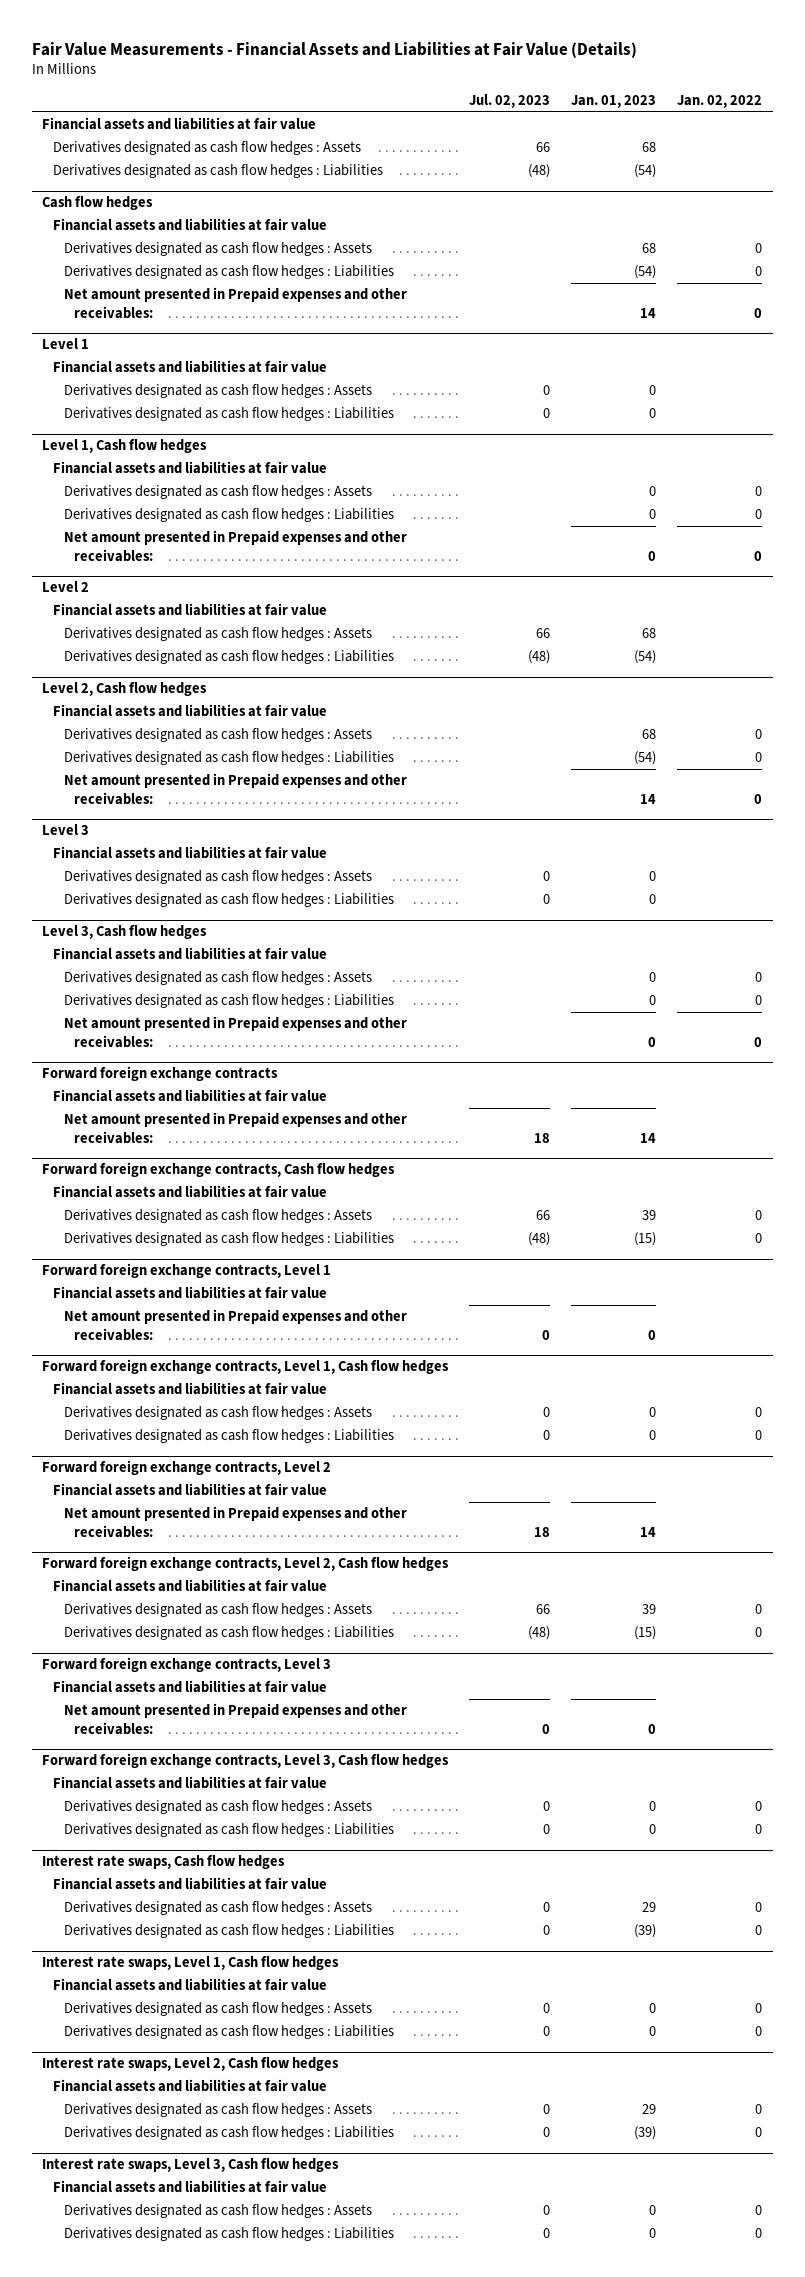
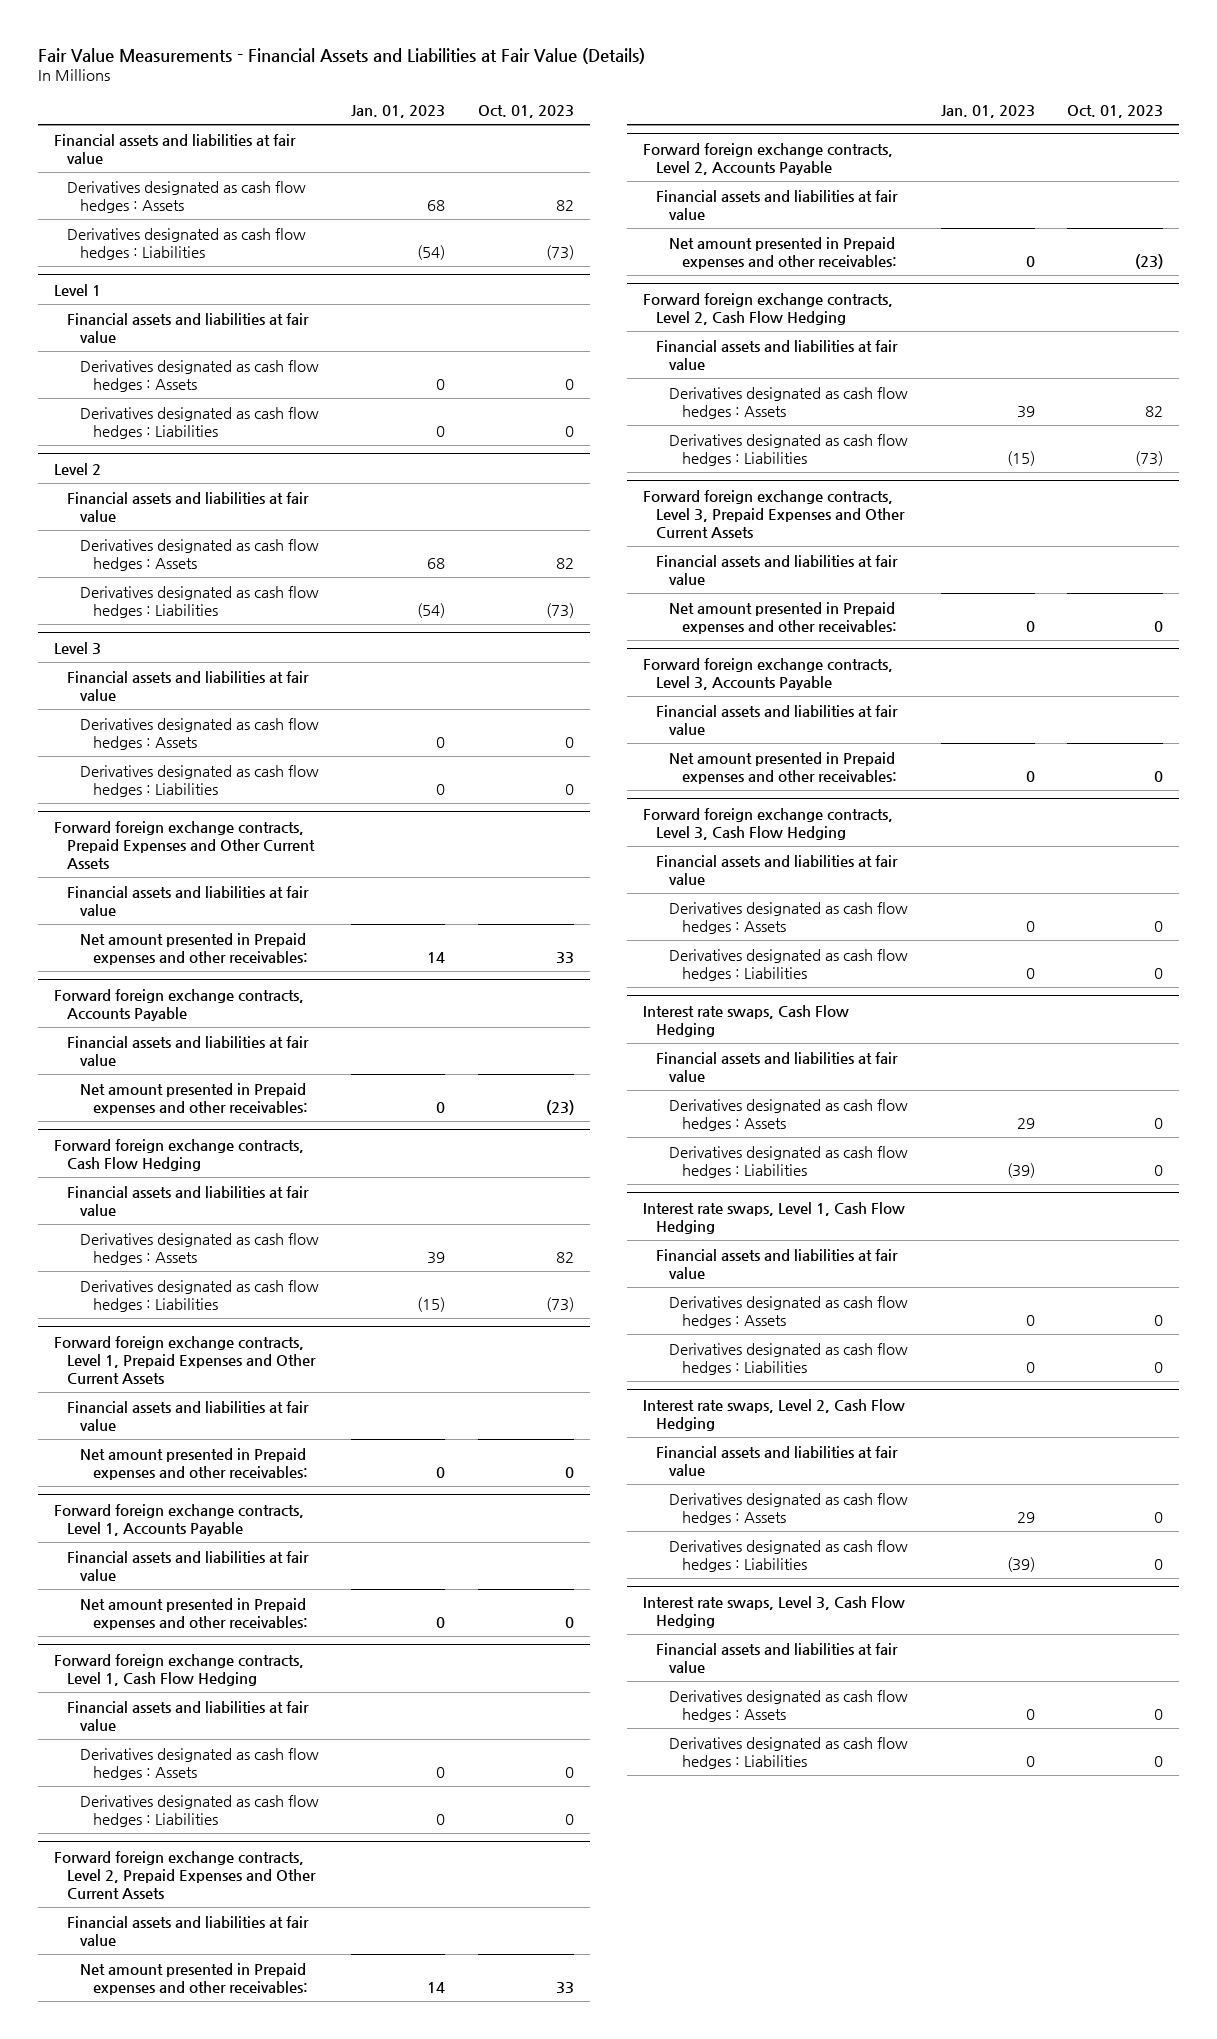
- | Jul. 02, 2023 | Jan. 01, 2023 | Jan. 02, 2022
+ | Jan. 01, 2023 | Oct. 01, 2023
- Cash flow hedges
- Financial assets and liabilities at fair value
- Derivatives designated as cash flow hedges : Assets | | 68 | 0
- Derivatives designated as cash flow hedges : Liabilities | | (54) | 0
- Net amount presented in Prepaid expenses and other receivables: | | 14 | 0
- Level 1, Cash flow hedges
- Financial assets and liabilities at fair value
- Derivatives designated as cash flow hedges : Assets | | 0 | 0
- Derivatives designated as cash flow hedges : Liabilities | | 0 | 0
- Net amount presented in Prepaid expenses and other receivables: | | 0 | 0
- Level 2, Cash flow hedges
- Financial assets and liabilities at fair value
- Derivatives designated as cash flow hedges : Assets | | 68 | 0
- Derivatives designated as cash flow hedges : Liabilities | | (54) | 0
- Net amount presented in Prepaid expenses and other receivables: | | 14 | 0
- Level 3, Cash flow hedges
- Financial assets and liabilities at fair value
- Derivatives designated as cash flow hedges : Assets | | 0 | 0
- Derivatives designated as cash flow hedges : Liabilities | | 0 | 0
- Net amount presented in Prepaid expenses and other receivables: | | 0 | 0
- Forward foreign exchange contracts
+ Forward foreign exchange contracts, Prepaid Expenses and Other Current Assets
- Forward foreign exchange contracts, Cash flow hedges
+ Forward foreign exchange contracts, Accounts Payable
+ Net amount presented in Prepaid expenses and other receivables: | 0 | (23)
+ Forward foreign exchange contracts, Cash Flow Hedging
+ Financial assets and liabilities at fair value
- Forward foreign exchange contracts, Level 1
+ Forward foreign exchange contracts, Level 1, Prepaid Expenses and Other Current Assets
- Forward foreign exchange contracts, Level 1, Cash flow hedges
+ Forward foreign exchange contracts, Level 1, Accounts Payable
+ Net amount presented in Prepaid expenses and other receivables: | 0 | 0
+ Forward foreign exchange contracts, Level 1, Cash Flow Hedging
+ Financial assets and liabilities at fair value
- Forward foreign exchange contracts, Level 2
+ Forward foreign exchange contracts, Level 2, Prepaid Expenses and Other Current Assets
- Forward foreign exchange contracts, Level 2, Cash flow hedges
+ Forward foreign exchange contracts, Level 2, Accounts Payable
+ Net amount presented in Prepaid expenses and other receivables: | 0 | (23)
+ Forward foreign exchange contracts, Level 2, Cash Flow Hedging
+ Financial assets and liabilities at fair value
- Forward foreign exchange contracts, Level 3
+ Forward foreign exchange contracts, Level 3, Prepaid Expenses and Other Current Assets
- Forward foreign exchange contracts, Level 3, Cash flow hedges
+ Forward foreign exchange contracts, Level 3, Accounts Payable
+ Net amount presented in Prepaid expenses and other receivables: | 0 | 0
+ Forward foreign exchange contracts, Level 3, Cash Flow Hedging
+ Financial assets and liabilities at fair value
- Interest rate swaps, Cash flow hedges
+ Interest rate swaps, Cash Flow Hedging
- Interest rate swaps, Level 1, Cash flow hedges
+ Interest rate swaps, Level 1, Cash Flow Hedging
- Interest rate swaps, Level 2, Cash flow hedges
+ Interest rate swaps, Level 2, Cash Flow Hedging
- Interest rate swaps, Level 3, Cash flow hedges
+ Interest rate swaps, Level 3, Cash Flow Hedging

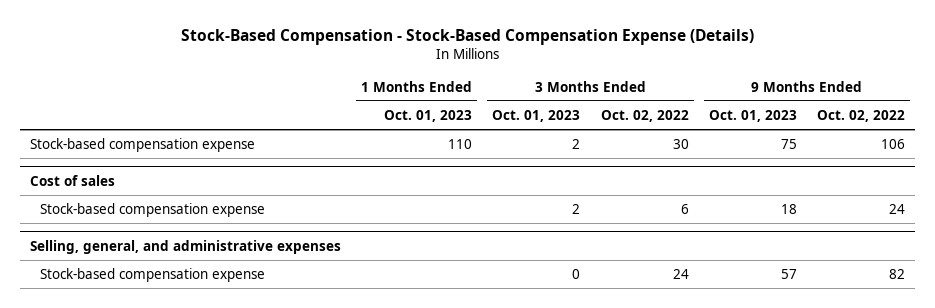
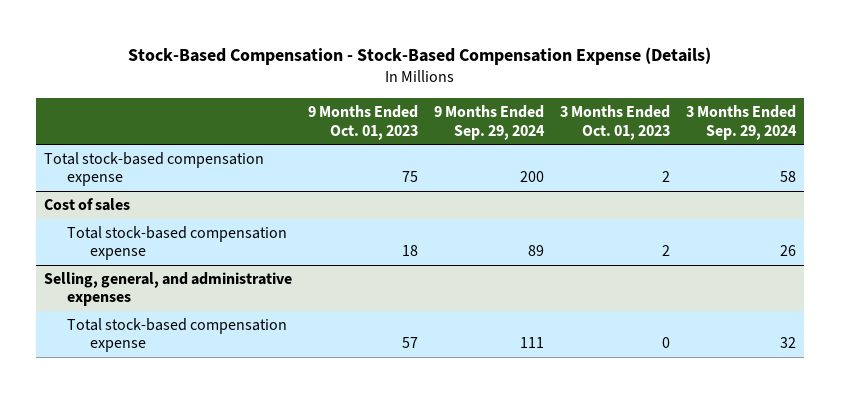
- | 1 Months Ended Oct. 01, 2023 | 3 Months Ended Oct. 01, 2023 | 3 Months Ended Oct. 02, 2022 | 9 Months Ended Oct. 01, 2023 | 9 Months Ended Oct. 02, 2022
+ | 9 Months Ended Oct. 01, 2023 | 9 Months Ended Sep. 29, 2024 | 3 Months Ended Oct. 01, 2023 | 3 Months Ended Sep. 29, 2024
- Stock-based compensation expense | 110 | 2 | 30 | 75 | 106
+ Total stock-based compensation expense | 75 | 200 | 2 | 58
@ Cost of sales
- Stock-based compensation expense | | 2 | 6 | 18 | 24
+ Total stock-based compensation expense | 18 | 89 | 2 | 26
@ Selling, general, and administrative expenses
- Stock-based compensation expense | | 0 | 24 | 57 | 82
+ Total stock-based compensation expense | 57 | 111 | 0 | 32

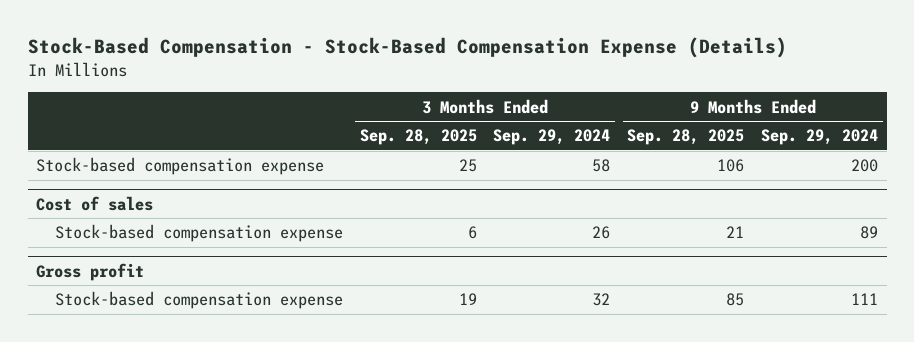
- | 9 Months Ended Oct. 01, 2023 | 9 Months Ended Sep. 29, 2024 | 3 Months Ended Oct. 01, 2023 | 3 Months Ended Sep. 29, 2024
+ | 3 Months Ended Sep. 28, 2025 | 3 Months Ended Sep. 29, 2024 | 9 Months Ended Sep. 28, 2025 | 9 Months Ended Sep. 29, 2024
- Total stock-based compensation expense | 75 | 200 | 2 | 58
+ Stock-based compensation expense | 25 | 58 | 106 | 200
@ Cost of sales
- Total stock-based compensation expense | 18 | 89 | 2 | 26
- Selling, general, and administrative expenses
- Total stock-based compensation expense | 57 | 111 | 0 | 32
@ Cost of sales
+ Stock-based compensation expense | 6 | 26 | 21 | 89
+ Gross profit
+ Stock-based compensation expense | 19 | 32 | 85 | 111

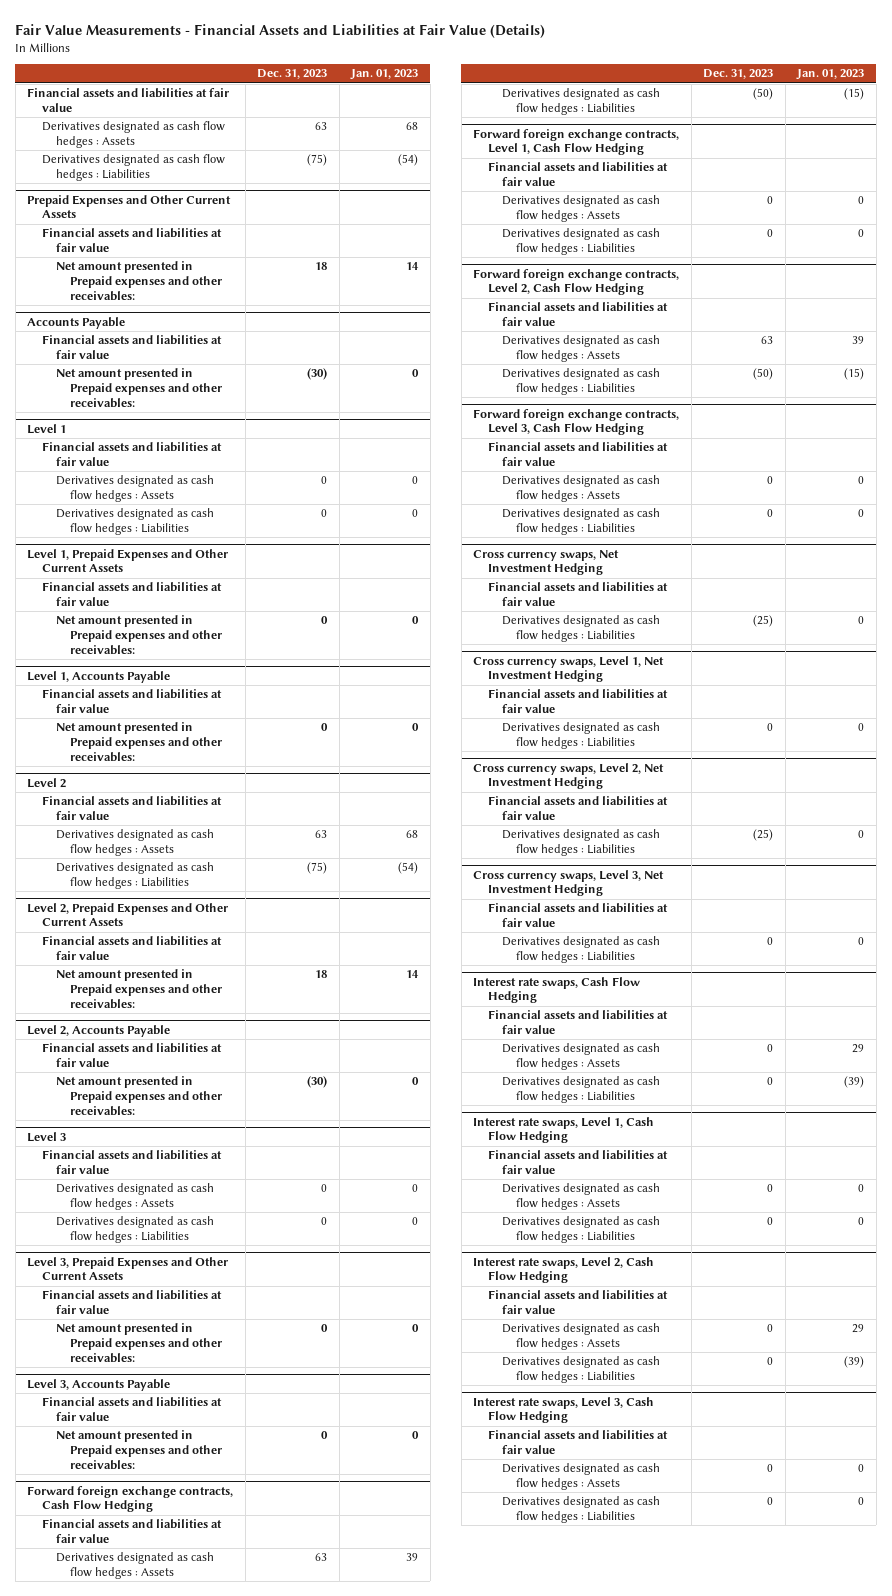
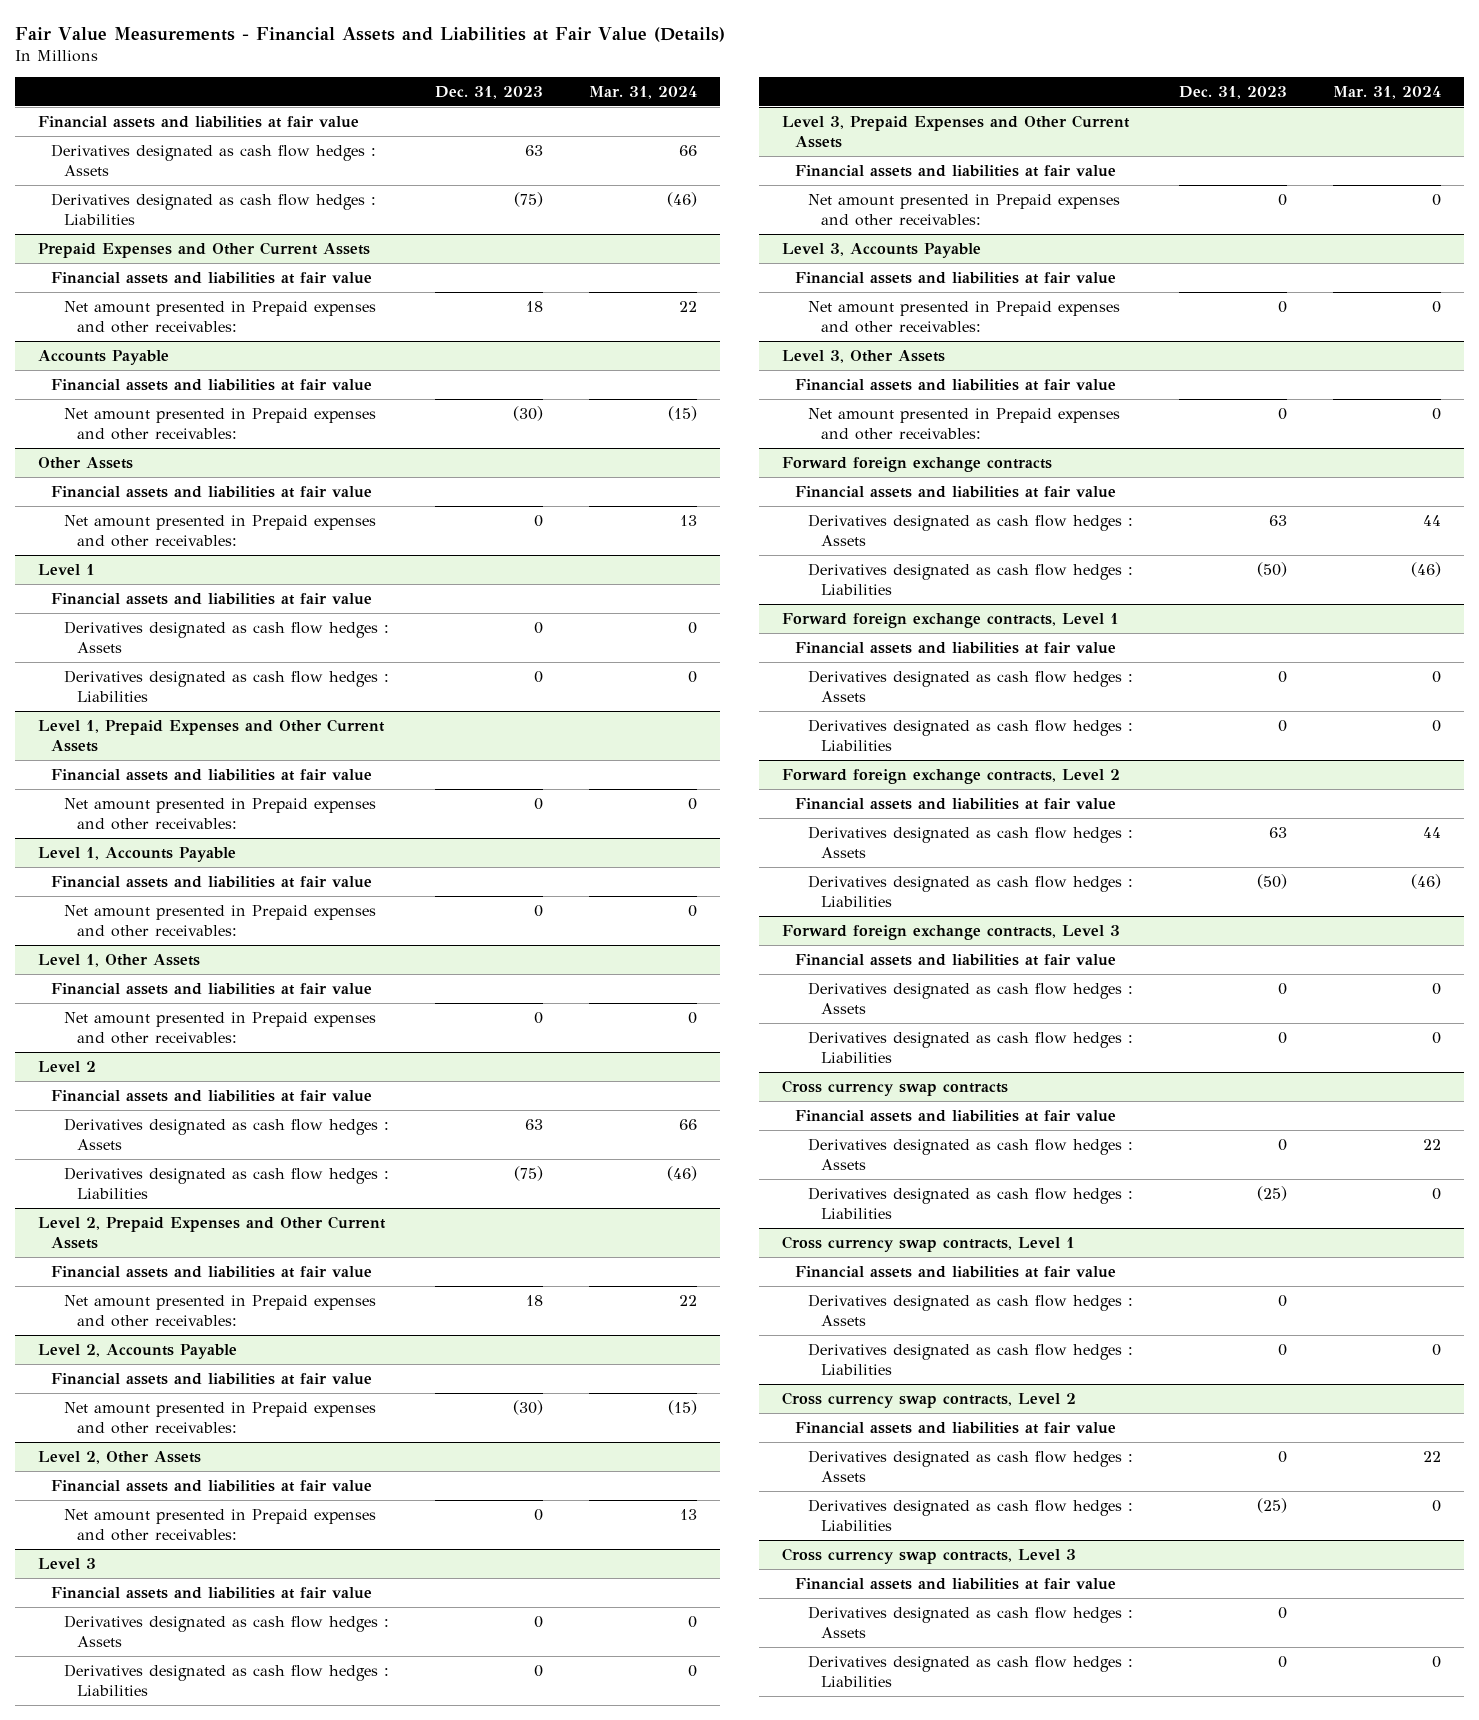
- | Dec. 31, 2023 | Jan. 01, 2023
+ | Dec. 31, 2023 | Mar. 31, 2024
+ Other Assets
+ Financial assets and liabilities at fair value
+ Net amount presented in Prepaid expenses and other receivables: | 0 | 13
+ Level 1, Other Assets
+ Financial assets and liabilities at fair value
+ Net amount presented in Prepaid expenses and other receivables: | 0 | 0
+ Level 2, Other Assets
+ Financial assets and liabilities at fair value
+ Net amount presented in Prepaid expenses and other receivables: | 0 | 13
- Forward foreign exchange contracts, Cash Flow Hedging
+ Level 3, Other Assets
+ Net amount presented in Prepaid expenses and other receivables: | 0 | 0
+ Forward foreign exchange contracts
+ Financial assets and liabilities at fair value
- Forward foreign exchange contracts, Level 1, Cash Flow Hedging
+ Forward foreign exchange contracts, Level 1
- Forward foreign exchange contracts, Level 2, Cash Flow Hedging
+ Forward foreign exchange contracts, Level 2
- Forward foreign exchange contracts, Level 3, Cash Flow Hedging
+ Forward foreign exchange contracts, Level 3
- Cross currency swaps, Net Investment Hedging
- Financial assets and liabilities at fair value
- Derivatives designated as cash flow hedges : Liabilities | (25) | 0
- Cross currency swaps, Level 1, Net Investment Hedging
- Financial assets and liabilities at fair value
- Derivatives designated as cash flow hedges : Liabilities | 0 | 0
- Cross currency swaps, Level 2, Net Investment Hedging
- Financial assets and liabilities at fair value
- Derivatives designated as cash flow hedges : Liabilities | (25) | 0
- Cross currency swaps, Level 3, Net Investment Hedging
- Financial assets and liabilities at fair value
- Derivatives designated as cash flow hedges : Liabilities | 0 | 0
- Interest rate swaps, Cash Flow Hedging
+ Cross currency swap contracts
- Derivatives designated as cash flow hedges : Liabilities | 0 | (39)
- Interest rate swaps, Level 1, Cash Flow Hedging
+ Derivatives designated as cash flow hedges : Liabilities | (25) | 0
+ Cross currency swap contracts, Level 1
- Interest rate swaps, Level 2, Cash Flow Hedging
+ Cross currency swap contracts, Level 2
- Derivatives designated as cash flow hedges : Liabilities | 0 | (39)
- Interest rate swaps, Level 3, Cash Flow Hedging
+ Derivatives designated as cash flow hedges : Liabilities | (25) | 0
+ Cross currency swap contracts, Level 3

